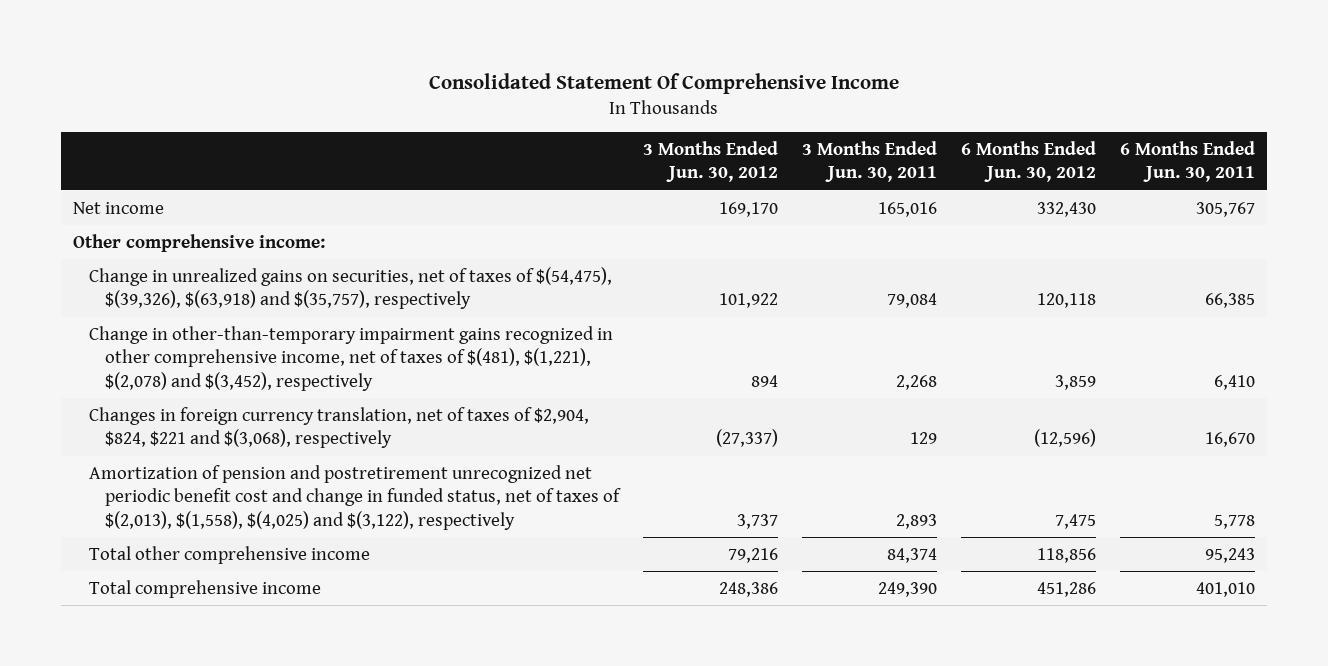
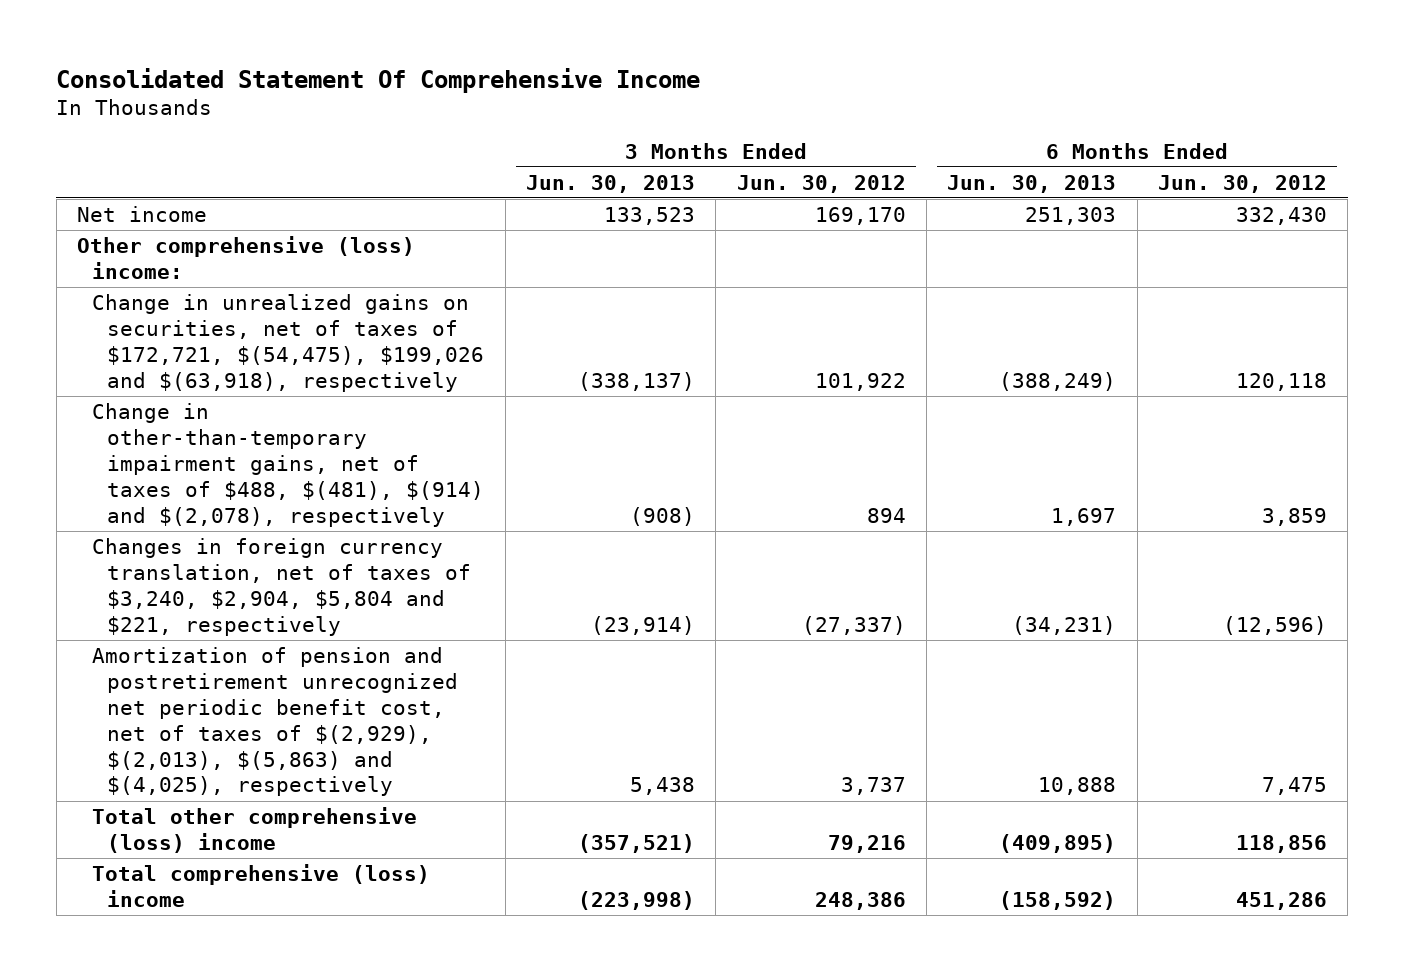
- | 3 Months Ended Jun. 30, 2012 | 3 Months Ended Jun. 30, 2011 | 6 Months Ended Jun. 30, 2012 | 6 Months Ended Jun. 30, 2011
+ | 3 Months Ended Jun. 30, 2013 | 3 Months Ended Jun. 30, 2012 | 6 Months Ended Jun. 30, 2013 | 6 Months Ended Jun. 30, 2012
- Other comprehensive income:
- Change in unrealized gains on securities, net of taxes of $(54,475), $(39,326), $(63,918) and $(35,757), respectively | 101,922 | 79,084 | 120,118 | 66,385
- Change in other-than-temporary impairment gains recognized in other comprehensive income, net of taxes of $(481), $(1,221), $(2,078) and $(3,452), respectively | 894 | 2,268 | 3,859 | 6,410
- Changes in foreign currency translation, net of taxes of $2,904, $824, $221 and $(3,068), respectively | (27,337) | 129 | (12,596) | 16,670
- Amortization of pension and postretirement unrecognized net periodic benefit cost and change in funded status, net of taxes of $(2,013), $(1,558), $(4,025) and $(3,122), respectively | 3,737 | 2,893 | 7,475 | 5,778
- Total other comprehensive income | 79,216 | 84,374 | 118,856 | 95,243
- Total comprehensive income | 248,386 | 249,390 | 451,286 | 401,010
+ Other comprehensive (loss) income:
+ Change in unrealized gains on securities, net of taxes of $172,721, $(54,475), $199,026 and $(63,918), respectively | (338,137) | 101,922 | (388,249) | 120,118
+ Change in other-than-temporary impairment gains, net of taxes of $488, $(481), $(914) and $(2,078), respectively | (908) | 894 | 1,697 | 3,859
+ Changes in foreign currency translation, net of taxes of $3,240, $2,904, $5,804 and $221, respectively | (23,914) | (27,337) | (34,231) | (12,596)
+ Amortization of pension and postretirement unrecognized net periodic benefit cost, net of taxes of $(2,929), $(2,013), $(5,863) and $(4,025), respectively | 5,438 | 3,737 | 10,888 | 7,475
+ Total other comprehensive (loss) income | (357,521) | 79,216 | (409,895) | 118,856
+ Total comprehensive (loss) income | (223,998) | 248,386 | (158,592) | 451,286

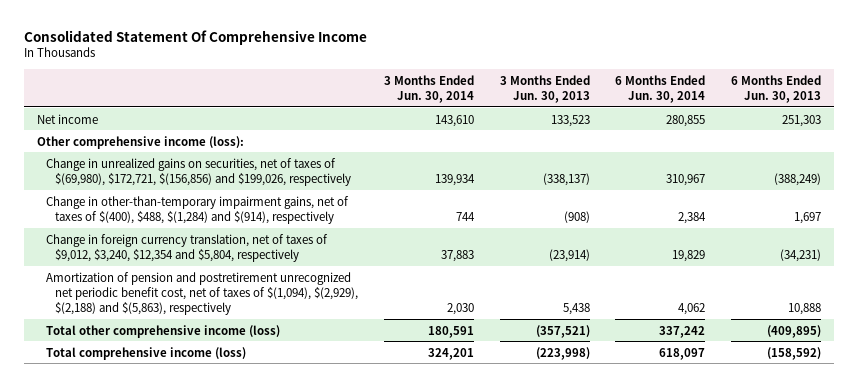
- | 3 Months Ended Jun. 30, 2013 | 3 Months Ended Jun. 30, 2012 | 6 Months Ended Jun. 30, 2013 | 6 Months Ended Jun. 30, 2012
+ | 3 Months Ended Jun. 30, 2014 | 3 Months Ended Jun. 30, 2013 | 6 Months Ended Jun. 30, 2014 | 6 Months Ended Jun. 30, 2013
- Other comprehensive (loss) income:
- Change in unrealized gains on securities, net of taxes of $172,721, $(54,475), $199,026 and $(63,918), respectively | (338,137) | 101,922 | (388,249) | 120,118
- Change in other-than-temporary impairment gains, net of taxes of $488, $(481), $(914) and $(2,078), respectively | (908) | 894 | 1,697 | 3,859
- Changes in foreign currency translation, net of taxes of $3,240, $2,904, $5,804 and $221, respectively | (23,914) | (27,337) | (34,231) | (12,596)
- Amortization of pension and postretirement unrecognized net periodic benefit cost, net of taxes of $(2,929), $(2,013), $(5,863) and $(4,025), respectively | 5,438 | 3,737 | 10,888 | 7,475
- Total other comprehensive (loss) income | (357,521) | 79,216 | (409,895) | 118,856
- Total comprehensive (loss) income | (223,998) | 248,386 | (158,592) | 451,286
+ Other comprehensive income (loss):
+ Change in unrealized gains on securities, net of taxes of $(69,980), $172,721, $(156,856) and $199,026, respectively | 139,934 | (338,137) | 310,967 | (388,249)
+ Change in other-than-temporary impairment gains, net of taxes of $(400), $488, $(1,284) and $(914), respectively | 744 | (908) | 2,384 | 1,697
+ Change in foreign currency translation, net of taxes of $9,012, $3,240, $12,354 and $5,804, respectively | 37,883 | (23,914) | 19,829 | (34,231)
+ Amortization of pension and postretirement unrecognized net periodic benefit cost, net of taxes of $(1,094), $(2,929), $(2,188) and $(5,863), respectively | 2,030 | 5,438 | 4,062 | 10,888
+ Total other comprehensive income (loss) | 180,591 | (357,521) | 337,242 | (409,895)
+ Total comprehensive income (loss) | 324,201 | (223,998) | 618,097 | (158,592)

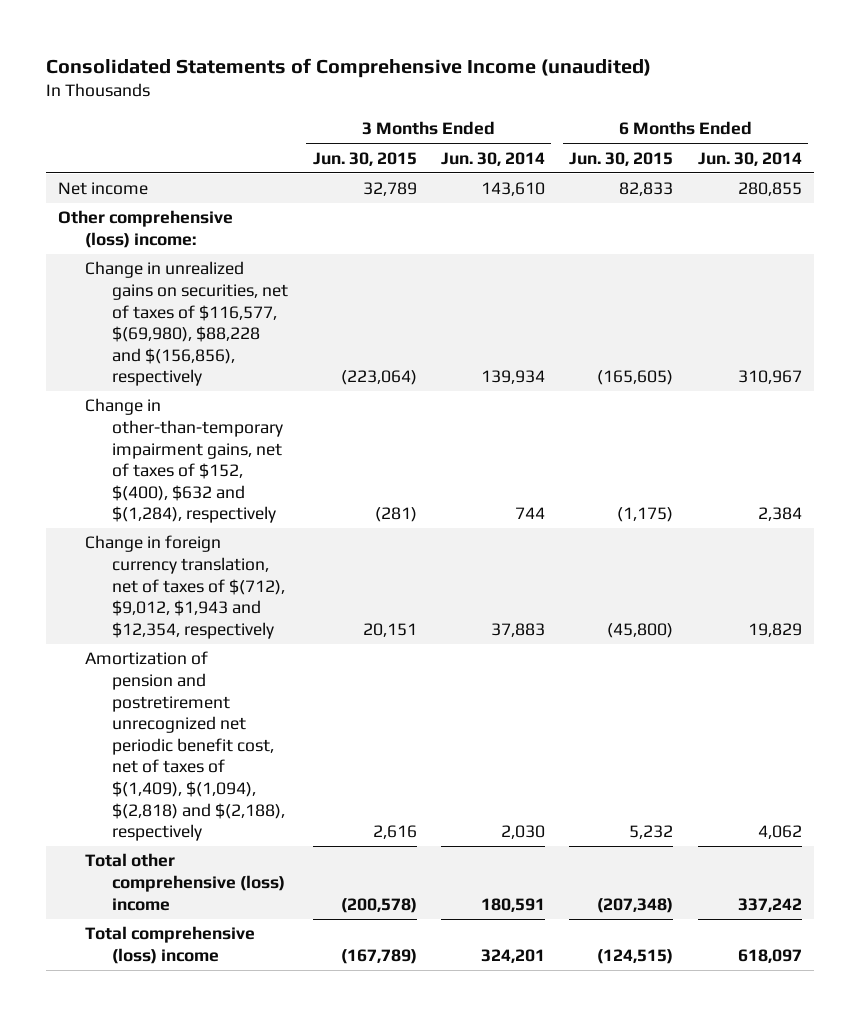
- Consolidated Statement Of Comprehensive Income
+ Consolidated Statements of Comprehensive Income (unaudited)
- | 3 Months Ended Jun. 30, 2014 | 3 Months Ended Jun. 30, 2013 | 6 Months Ended Jun. 30, 2014 | 6 Months Ended Jun. 30, 2013
+ | 3 Months Ended Jun. 30, 2015 | 3 Months Ended Jun. 30, 2014 | 6 Months Ended Jun. 30, 2015 | 6 Months Ended Jun. 30, 2014
- Other comprehensive income (loss):
- Change in unrealized gains on securities, net of taxes of $(69,980), $172,721, $(156,856) and $199,026, respectively | 139,934 | (338,137) | 310,967 | (388,249)
- Change in other-than-temporary impairment gains, net of taxes of $(400), $488, $(1,284) and $(914), respectively | 744 | (908) | 2,384 | 1,697
- Change in foreign currency translation, net of taxes of $9,012, $3,240, $12,354 and $5,804, respectively | 37,883 | (23,914) | 19,829 | (34,231)
- Amortization of pension and postretirement unrecognized net periodic benefit cost, net of taxes of $(1,094), $(2,929), $(2,188) and $(5,863), respectively | 2,030 | 5,438 | 4,062 | 10,888
- Total other comprehensive income (loss) | 180,591 | (357,521) | 337,242 | (409,895)
- Total comprehensive income (loss) | 324,201 | (223,998) | 618,097 | (158,592)
+ Other comprehensive (loss) income:
+ Change in unrealized gains on securities, net of taxes of $116,577, $(69,980), $88,228 and $(156,856), respectively | (223,064) | 139,934 | (165,605) | 310,967
+ Change in other-than-temporary impairment gains, net of taxes of $152, $(400), $632 and $(1,284), respectively | (281) | 744 | (1,175) | 2,384
+ Change in foreign currency translation, net of taxes of $(712), $9,012, $1,943 and $12,354, respectively | 20,151 | 37,883 | (45,800) | 19,829
+ Amortization of pension and postretirement unrecognized net periodic benefit cost, net of taxes of $(1,409), $(1,094), $(2,818) and $(2,188), respectively | 2,616 | 2,030 | 5,232 | 4,062
+ Total other comprehensive (loss) income | (200,578) | 180,591 | (207,348) | 337,242
+ Total comprehensive (loss) income | (167,789) | 324,201 | (124,515) | 618,097

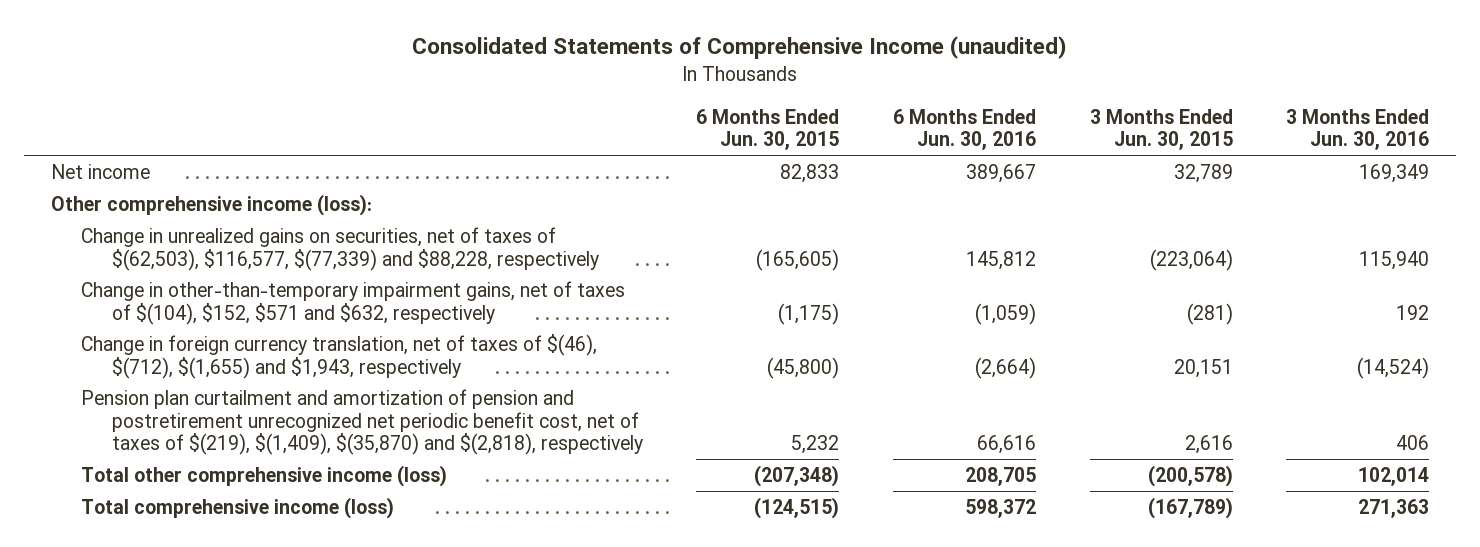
- | 3 Months Ended Jun. 30, 2015 | 3 Months Ended Jun. 30, 2014 | 6 Months Ended Jun. 30, 2015 | 6 Months Ended Jun. 30, 2014
+ | 6 Months Ended Jun. 30, 2015 | 6 Months Ended Jun. 30, 2016 | 3 Months Ended Jun. 30, 2015 | 3 Months Ended Jun. 30, 2016
- Other comprehensive (loss) income:
- Change in unrealized gains on securities, net of taxes of $116,577, $(69,980), $88,228 and $(156,856), respectively | (223,064) | 139,934 | (165,605) | 310,967
- Change in other-than-temporary impairment gains, net of taxes of $152, $(400), $632 and $(1,284), respectively | (281) | 744 | (1,175) | 2,384
- Change in foreign currency translation, net of taxes of $(712), $9,012, $1,943 and $12,354, respectively | 20,151 | 37,883 | (45,800) | 19,829
- Amortization of pension and postretirement unrecognized net periodic benefit cost, net of taxes of $(1,409), $(1,094), $(2,818) and $(2,188), respectively | 2,616 | 2,030 | 5,232 | 4,062
- Total other comprehensive (loss) income | (200,578) | 180,591 | (207,348) | 337,242
- Total comprehensive (loss) income | (167,789) | 324,201 | (124,515) | 618,097
+ Other comprehensive income (loss):
+ Change in unrealized gains on securities, net of taxes of $(62,503), $116,577, $(77,339) and $88,228, respectively | (165,605) | 145,812 | (223,064) | 115,940
+ Change in other-than-temporary impairment gains, net of taxes of $(104), $152, $571 and $632, respectively | (1,175) | (1,059) | (281) | 192
+ Change in foreign currency translation, net of taxes of $(46), $(712), $(1,655) and $1,943, respectively | (45,800) | (2,664) | 20,151 | (14,524)
+ Pension plan curtailment and amortization of pension and postretirement unrecognized net periodic benefit cost, net of taxes of $(219), $(1,409), $(35,870) and $(2,818), respectively | 5,232 | 66,616 | 2,616 | 406
+ Total other comprehensive income (loss) | (207,348) | 208,705 | (200,578) | 102,014
+ Total comprehensive income (loss) | (124,515) | 598,372 | (167,789) | 271,363

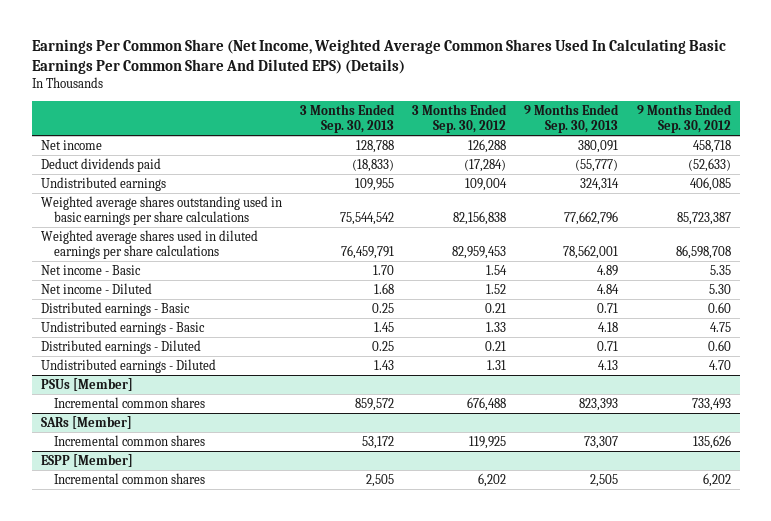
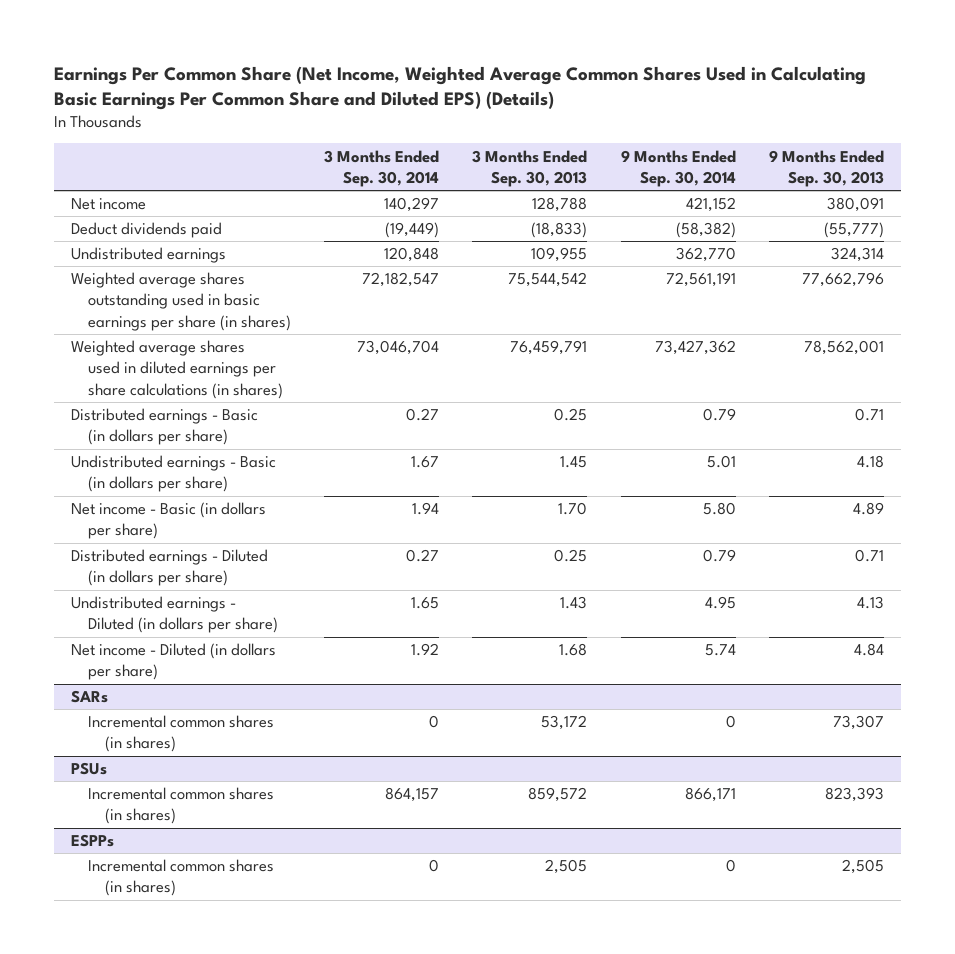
- Earnings Per Common Share (Net Income, Weighted Average Common Shares Used In Calculating Basic Earnings Per Common Share And Diluted EPS) (Details)
+ Earnings Per Common Share (Net Income, Weighted Average Common Shares Used in Calculating Basic Earnings Per Common Share and Diluted EPS) (Details)
- | 3 Months Ended Sep. 30, 2013 | 3 Months Ended Sep. 30, 2012 | 9 Months Ended Sep. 30, 2013 | 9 Months Ended Sep. 30, 2012
+ | 3 Months Ended Sep. 30, 2014 | 3 Months Ended Sep. 30, 2013 | 9 Months Ended Sep. 30, 2014 | 9 Months Ended Sep. 30, 2013
- Weighted average shares outstanding used in basic earnings per share calculations | 75,544,542 | 82,156,838 | 77,662,796 | 85,723,387
- Weighted average shares used in diluted earnings per share calculations | 76,459,791 | 82,959,453 | 78,562,001 | 86,598,708
- Net income - Basic | 1.70 | 1.54 | 4.89 | 5.35
- Net income - Diluted | 1.68 | 1.52 | 4.84 | 5.30
- Distributed earnings - Basic | 0.25 | 0.21 | 0.71 | 0.60
- Undistributed earnings - Basic | 1.45 | 1.33 | 4.18 | 4.75
- Distributed earnings - Diluted | 0.25 | 0.21 | 0.71 | 0.60
- Undistributed earnings - Diluted | 1.43 | 1.31 | 4.13 | 4.70
- PSUs [Member]
- Incremental common shares | 859,572 | 676,488 | 823,393 | 733,493
- SARs [Member]
- Incremental common shares | 53,172 | 119,925 | 73,307 | 135,626
- ESPP [Member]
- Incremental common shares | 2,505 | 6,202 | 2,505 | 6,202
+ Weighted average shares outstanding used in basic earnings per share (in shares) | 72,182,547 | 75,544,542 | 72,561,191 | 77,662,796
+ Weighted average shares used in diluted earnings per share calculations (in shares) | 73,046,704 | 76,459,791 | 73,427,362 | 78,562,001
+ Distributed earnings - Basic (in dollars per share) | 0.27 | 0.25 | 0.79 | 0.71
+ Undistributed earnings - Basic (in dollars per share) | 1.67 | 1.45 | 5.01 | 4.18
+ Net income - Basic (in dollars per share) | 1.94 | 1.70 | 5.80 | 4.89
+ Distributed earnings - Diluted (in dollars per share) | 0.27 | 0.25 | 0.79 | 0.71
+ Undistributed earnings - Diluted (in dollars per share) | 1.65 | 1.43 | 4.95 | 4.13
+ Net income - Diluted (in dollars per share) | 1.92 | 1.68 | 5.74 | 4.84
+ SARs
+ Incremental common shares (in shares) | 0 | 53,172 | 0 | 73,307
+ PSUs
+ Incremental common shares (in shares) | 864,157 | 859,572 | 866,171 | 823,393
+ ESPPs
+ Incremental common shares (in shares) | 0 | 2,505 | 0 | 2,505

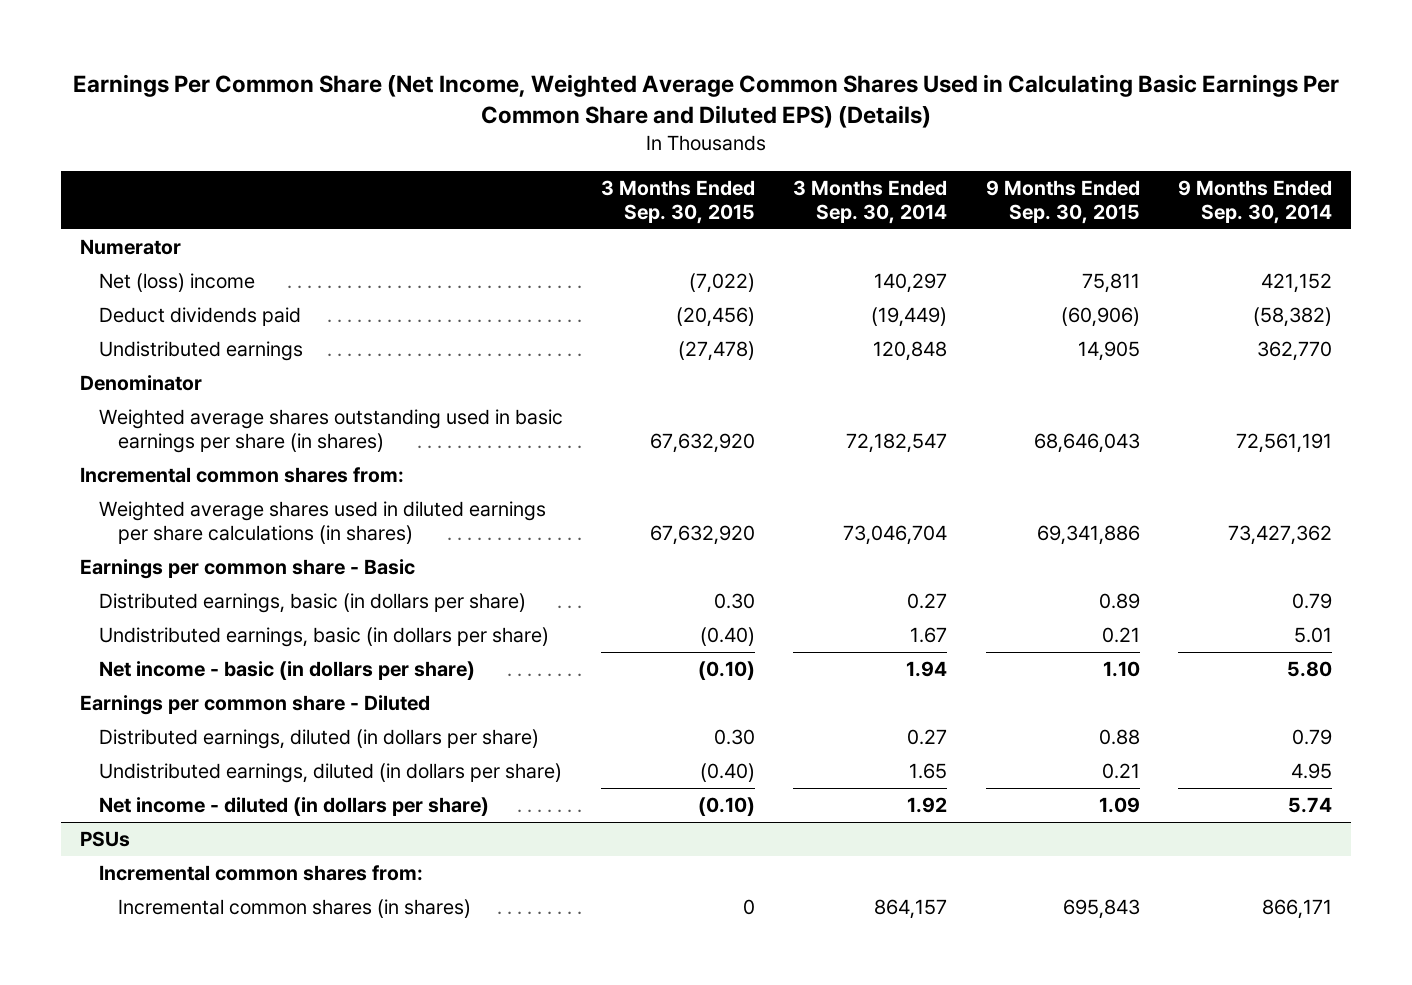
- | 3 Months Ended Sep. 30, 2014 | 3 Months Ended Sep. 30, 2013 | 9 Months Ended Sep. 30, 2014 | 9 Months Ended Sep. 30, 2013
+ | 3 Months Ended Sep. 30, 2015 | 3 Months Ended Sep. 30, 2014 | 9 Months Ended Sep. 30, 2015 | 9 Months Ended Sep. 30, 2014
- Net income | 140,297 | 128,788 | 421,152 | 380,091
+ Numerator
+ Net (loss) income | (7,022) | 140,297 | 75,811 | 421,152
+ Denominator
+ Incremental common shares from:
- Distributed earnings - Basic (in dollars per share) | 0.27 | 0.25 | 0.79 | 0.71
- Undistributed earnings - Basic (in dollars per share) | 1.67 | 1.45 | 5.01 | 4.18
- Net income - Basic (in dollars per share) | 1.94 | 1.70 | 5.80 | 4.89
- Distributed earnings - Diluted (in dollars per share) | 0.27 | 0.25 | 0.79 | 0.71
- Undistributed earnings - Diluted (in dollars per share) | 1.65 | 1.43 | 4.95 | 4.13
- Net income - Diluted (in dollars per share) | 1.92 | 1.68 | 5.74 | 4.84
- SARs
- Incremental common shares (in shares) | 0 | 53,172 | 0 | 73,307
+ Earnings per common share - Basic
+ Distributed earnings, basic (in dollars per share) | 0.30 | 0.27 | 0.89 | 0.79
+ Undistributed earnings, basic (in dollars per share) | (0.40) | 1.67 | 0.21 | 5.01
+ Net income - basic (in dollars per share) | (0.10) | 1.94 | 1.10 | 5.80
+ Earnings per common share - Diluted
+ Distributed earnings, diluted (in dollars per share) | 0.30 | 0.27 | 0.88 | 0.79
+ Undistributed earnings, diluted (in dollars per share) | (0.40) | 1.65 | 0.21 | 4.95
+ Net income - diluted (in dollars per share) | (0.10) | 1.92 | 1.09 | 5.74
@ PSUs
+ Incremental common shares from:
- ESPPs
- Incremental common shares (in shares) | 0 | 2,505 | 0 | 2,505

